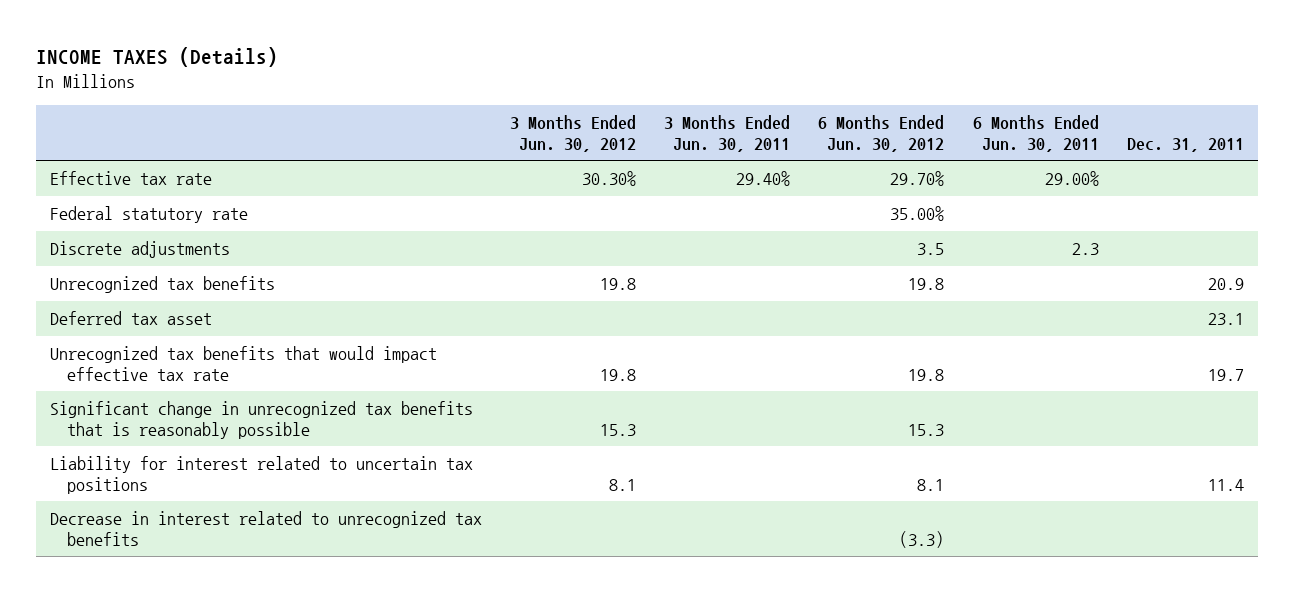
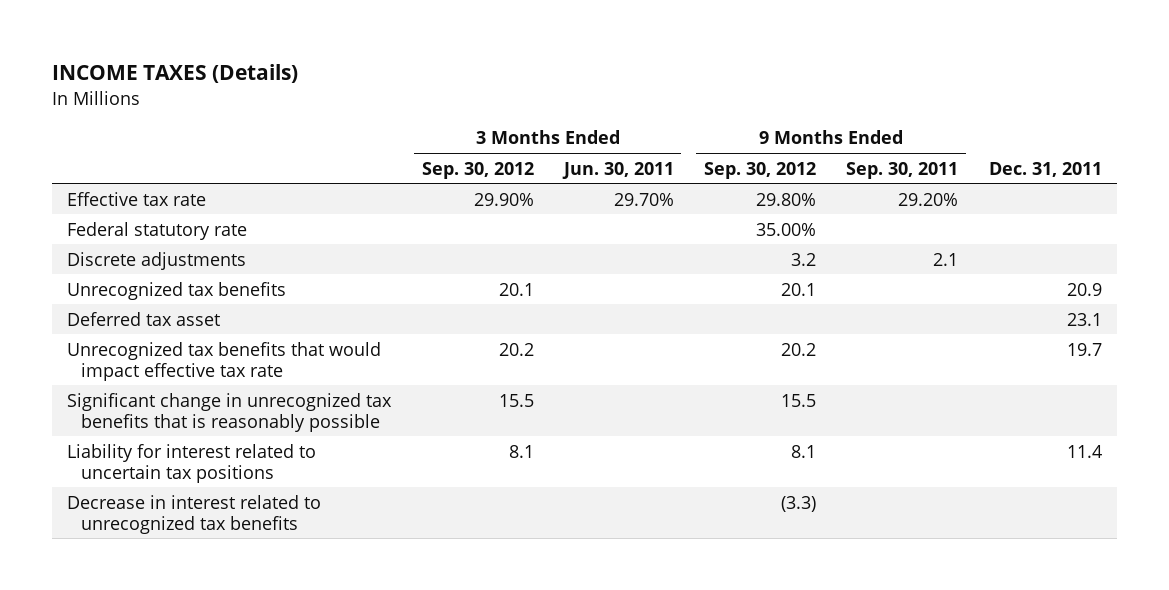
- | 3 Months Ended Jun. 30, 2012 | 3 Months Ended Jun. 30, 2011 | 6 Months Ended Jun. 30, 2012 | 6 Months Ended Jun. 30, 2011 | Dec. 31, 2011
+ | 3 Months Ended Sep. 30, 2012 | 3 Months Ended Jun. 30, 2011 | 9 Months Ended Sep. 30, 2012 | 9 Months Ended Sep. 30, 2011 | Dec. 31, 2011
- Effective tax rate | 30.30% | 29.40% | 29.70% | 29.00% |
+ Effective tax rate | 29.90% | 29.70% | 29.80% | 29.20% |

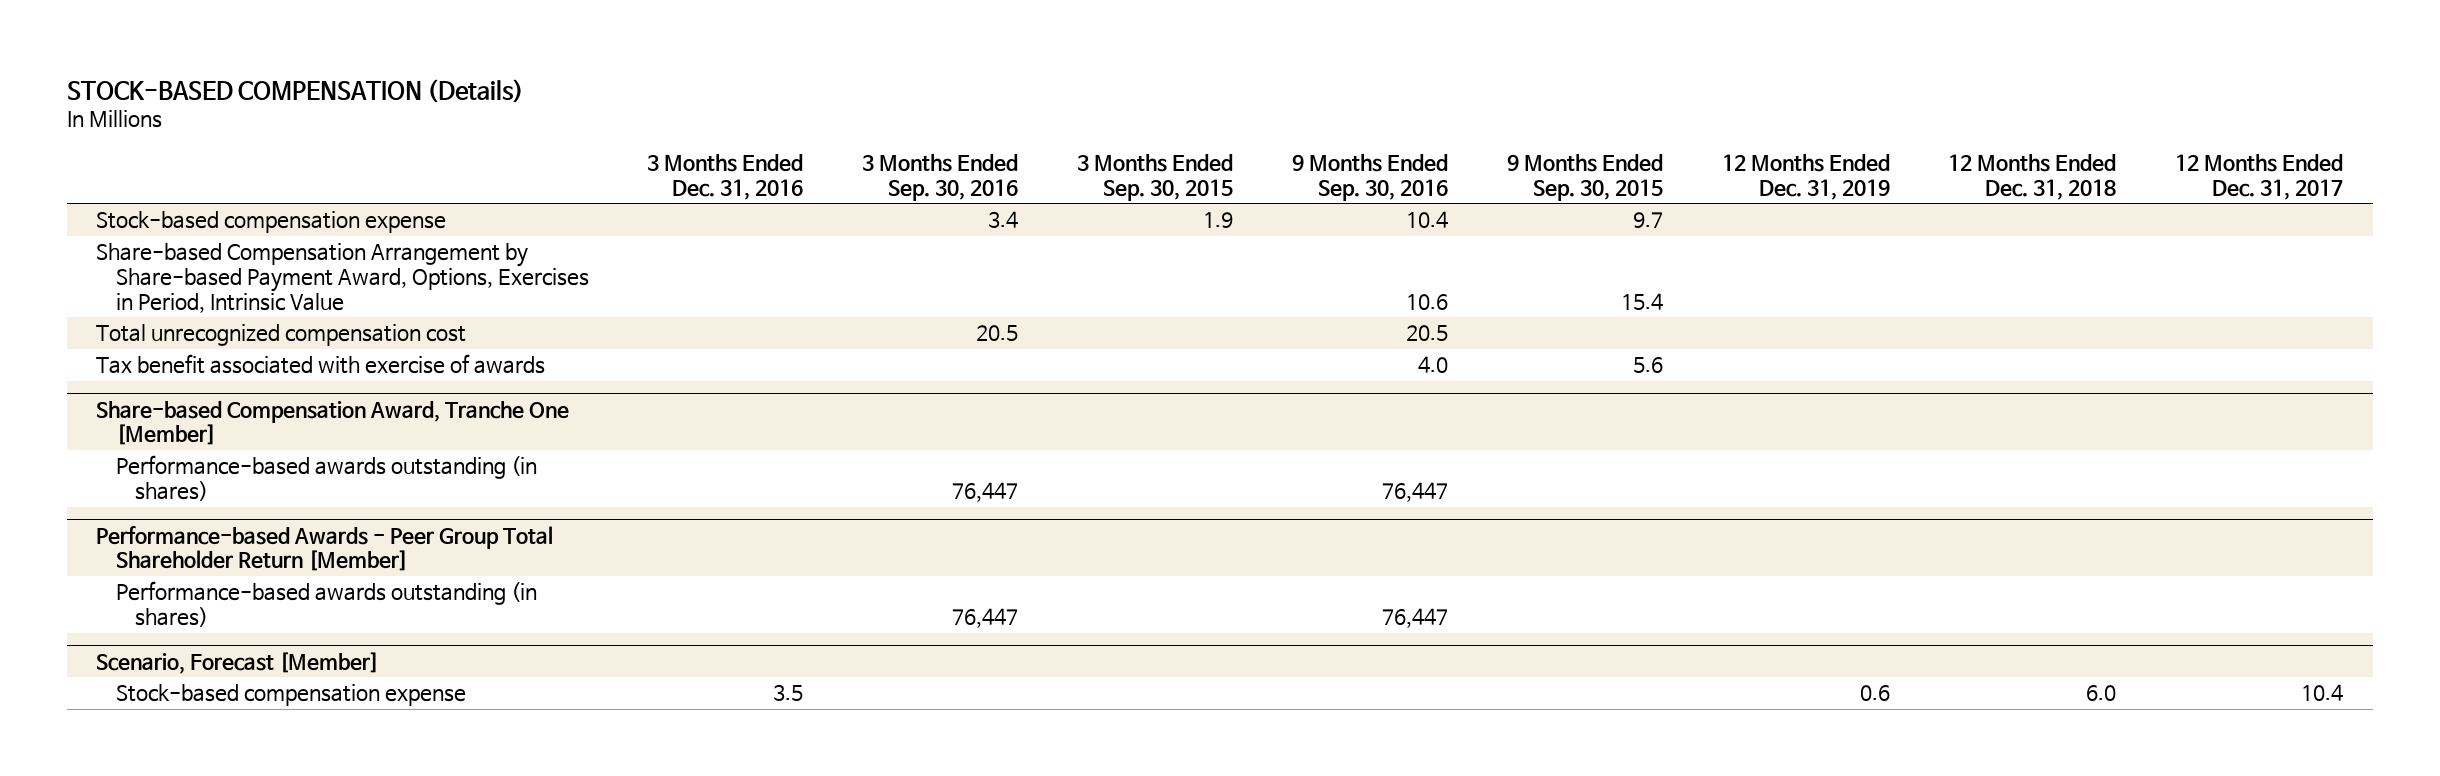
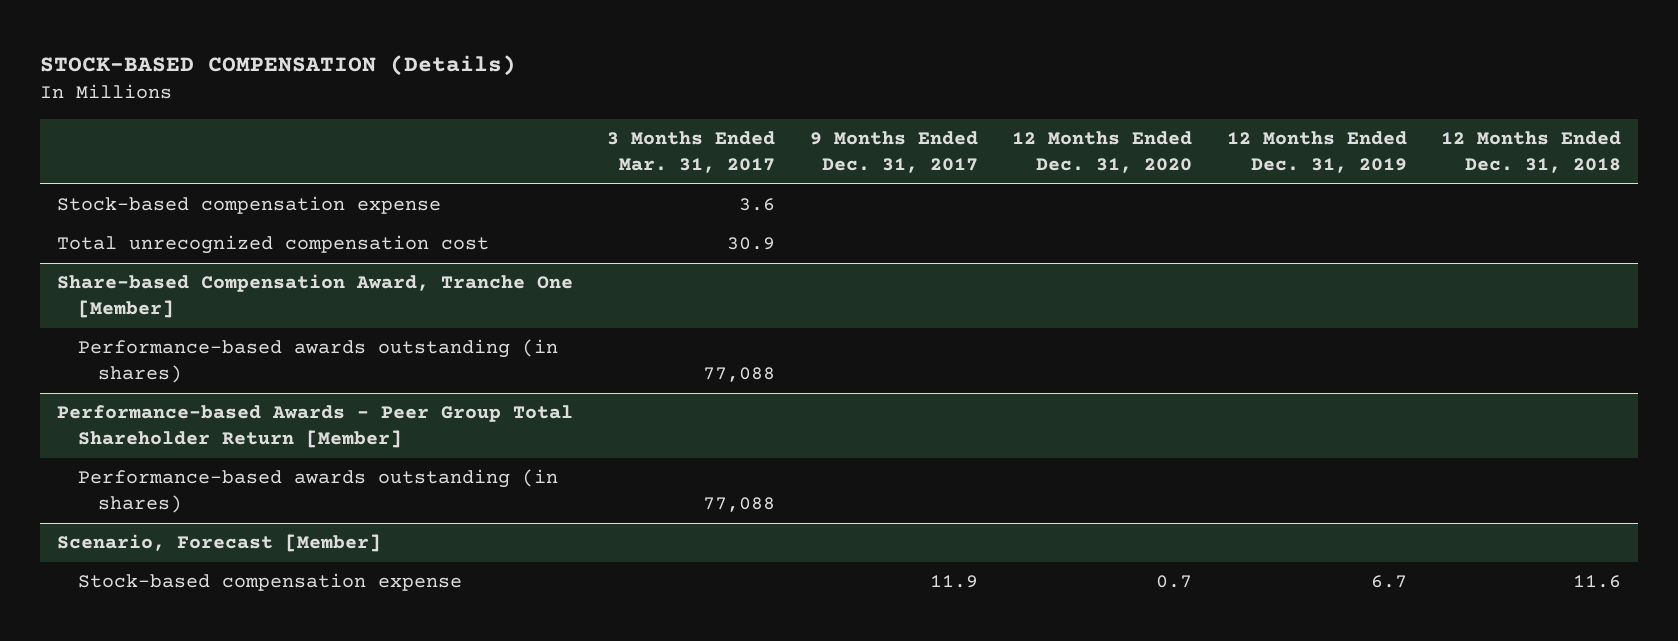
- | 3 Months Ended Dec. 31, 2016 | 3 Months Ended Sep. 30, 2016 | 3 Months Ended Sep. 30, 2015 | 9 Months Ended Sep. 30, 2016 | 9 Months Ended Sep. 30, 2015 | 12 Months Ended Dec. 31, 2019 | 12 Months Ended Dec. 31, 2018 | 12 Months Ended Dec. 31, 2017
+ | 3 Months Ended Mar. 31, 2017 | 9 Months Ended Dec. 31, 2017 | 12 Months Ended Dec. 31, 2020 | 12 Months Ended Dec. 31, 2019 | 12 Months Ended Dec. 31, 2018
- Share-based Compensation Arrangement by Share-based Payment Award, Options, Exercises in Period, Intrinsic Value | | | | 10.6 | 15.4 | | |
- Tax benefit associated with exercise of awards | | | | 4.0 | 5.6 | | |
@ Scenario, Forecast [Member]
- Stock-based compensation expense | 3.5 | | | | | 0.6 | 6.0 | 10.4
+ Stock-based compensation expense | | 11.9 | 0.7 | 6.7 | 11.6

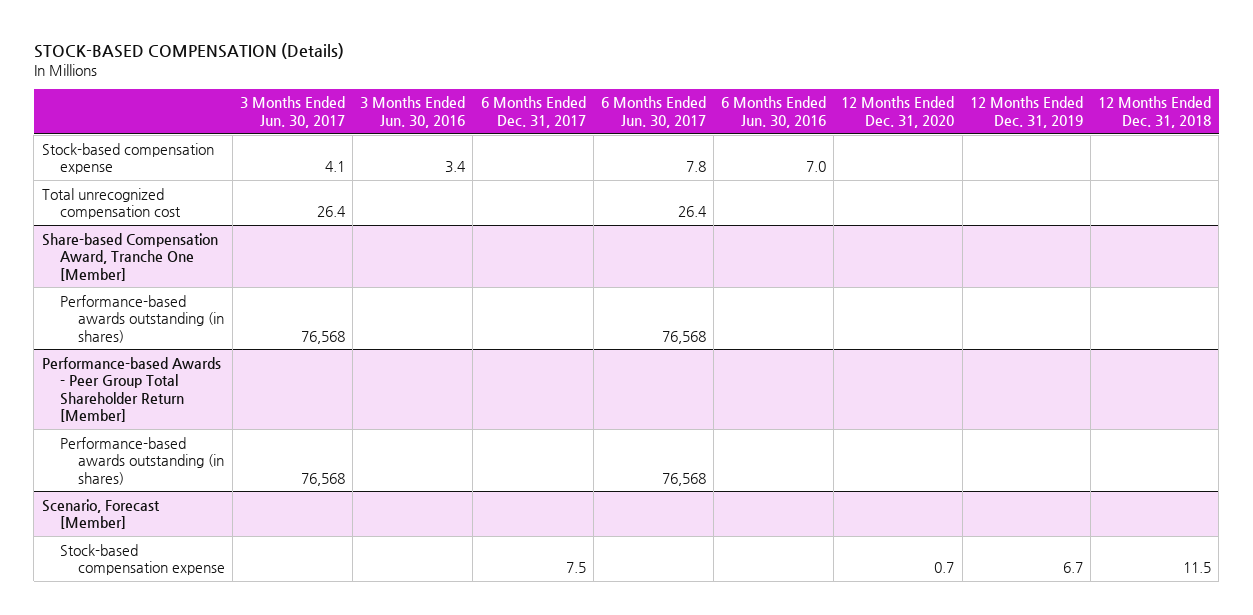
- | 3 Months Ended Mar. 31, 2017 | 9 Months Ended Dec. 31, 2017 | 12 Months Ended Dec. 31, 2020 | 12 Months Ended Dec. 31, 2019 | 12 Months Ended Dec. 31, 2018
+ | 3 Months Ended Jun. 30, 2017 | 3 Months Ended Jun. 30, 2016 | 6 Months Ended Dec. 31, 2017 | 6 Months Ended Jun. 30, 2017 | 6 Months Ended Jun. 30, 2016 | 12 Months Ended Dec. 31, 2020 | 12 Months Ended Dec. 31, 2019 | 12 Months Ended Dec. 31, 2018
@ Scenario, Forecast [Member]
- Stock-based compensation expense | | 11.9 | 0.7 | 6.7 | 11.6
+ Stock-based compensation expense | | | 7.5 | | | 0.7 | 6.7 | 11.5

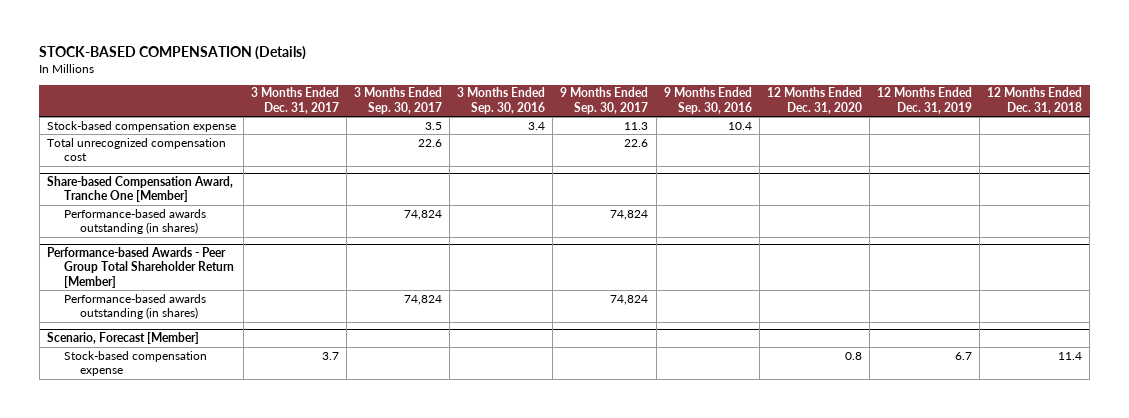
- | 3 Months Ended Jun. 30, 2017 | 3 Months Ended Jun. 30, 2016 | 6 Months Ended Dec. 31, 2017 | 6 Months Ended Jun. 30, 2017 | 6 Months Ended Jun. 30, 2016 | 12 Months Ended Dec. 31, 2020 | 12 Months Ended Dec. 31, 2019 | 12 Months Ended Dec. 31, 2018
+ | 3 Months Ended Dec. 31, 2017 | 3 Months Ended Sep. 30, 2017 | 3 Months Ended Sep. 30, 2016 | 9 Months Ended Sep. 30, 2017 | 9 Months Ended Sep. 30, 2016 | 12 Months Ended Dec. 31, 2020 | 12 Months Ended Dec. 31, 2019 | 12 Months Ended Dec. 31, 2018
@ Scenario, Forecast [Member]
- Stock-based compensation expense | | | 7.5 | | | 0.7 | 6.7 | 11.5
+ Stock-based compensation expense | 3.7 | | | | | 0.8 | 6.7 | 11.4

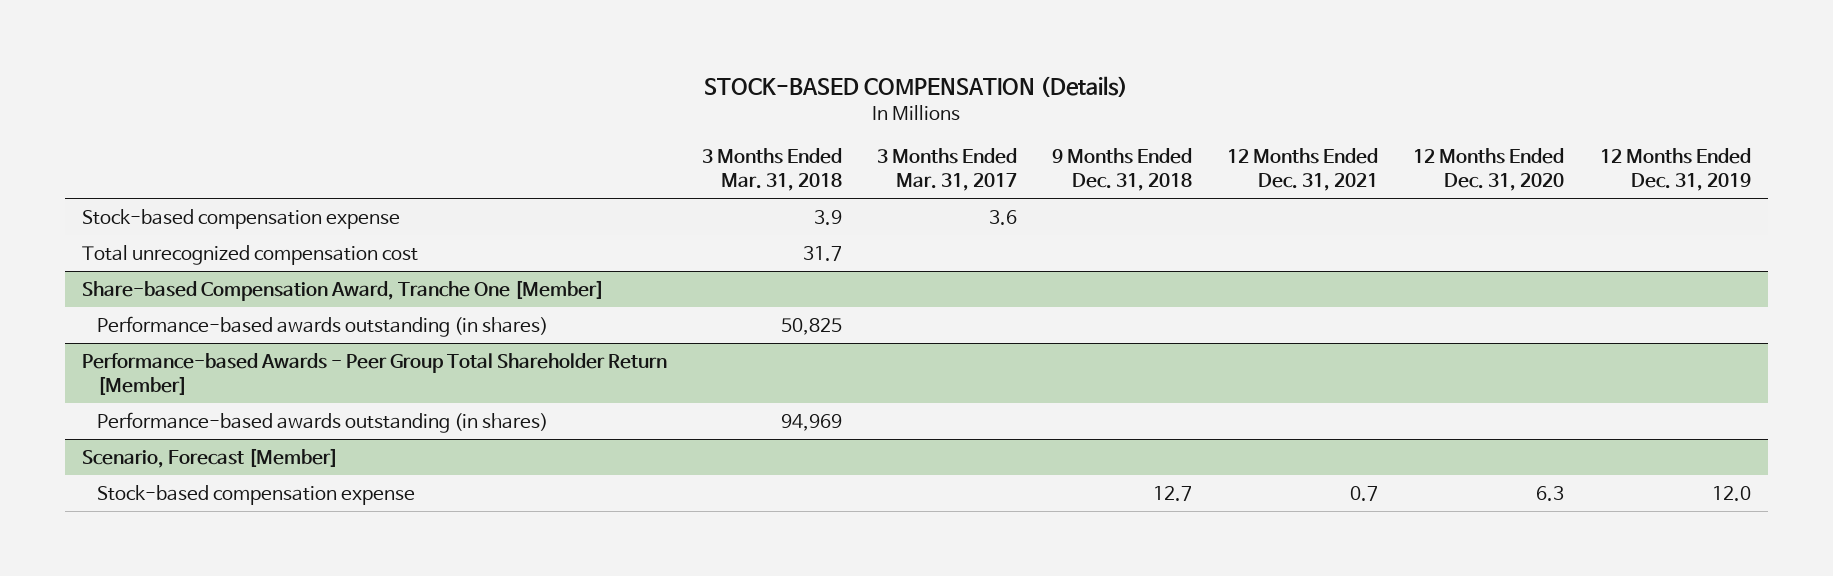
- | 3 Months Ended Dec. 31, 2017 | 3 Months Ended Sep. 30, 2017 | 3 Months Ended Sep. 30, 2016 | 9 Months Ended Sep. 30, 2017 | 9 Months Ended Sep. 30, 2016 | 12 Months Ended Dec. 31, 2020 | 12 Months Ended Dec. 31, 2019 | 12 Months Ended Dec. 31, 2018
+ | 3 Months Ended Mar. 31, 2018 | 3 Months Ended Mar. 31, 2017 | 9 Months Ended Dec. 31, 2018 | 12 Months Ended Dec. 31, 2021 | 12 Months Ended Dec. 31, 2020 | 12 Months Ended Dec. 31, 2019
@ Scenario, Forecast [Member]
- Stock-based compensation expense | 3.7 | | | | | 0.8 | 6.7 | 11.4
+ Stock-based compensation expense | | | 12.7 | 0.7 | 6.3 | 12.0

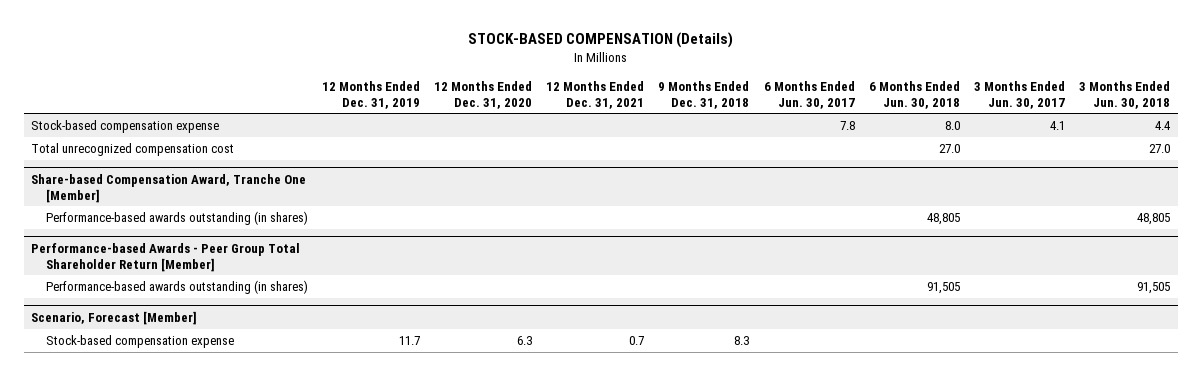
- | 3 Months Ended Mar. 31, 2018 | 3 Months Ended Mar. 31, 2017 | 9 Months Ended Dec. 31, 2018 | 12 Months Ended Dec. 31, 2021 | 12 Months Ended Dec. 31, 2020 | 12 Months Ended Dec. 31, 2019
+ | 12 Months Ended Dec. 31, 2019 | 12 Months Ended Dec. 31, 2020 | 12 Months Ended Dec. 31, 2021 | 9 Months Ended Dec. 31, 2018 | 6 Months Ended Jun. 30, 2017 | 6 Months Ended Jun. 30, 2018 | 3 Months Ended Jun. 30, 2017 | 3 Months Ended Jun. 30, 2018
@ Scenario, Forecast [Member]
- Stock-based compensation expense | | | 12.7 | 0.7 | 6.3 | 12.0
+ Stock-based compensation expense | 11.7 | 6.3 | 0.7 | 8.3 | | | |

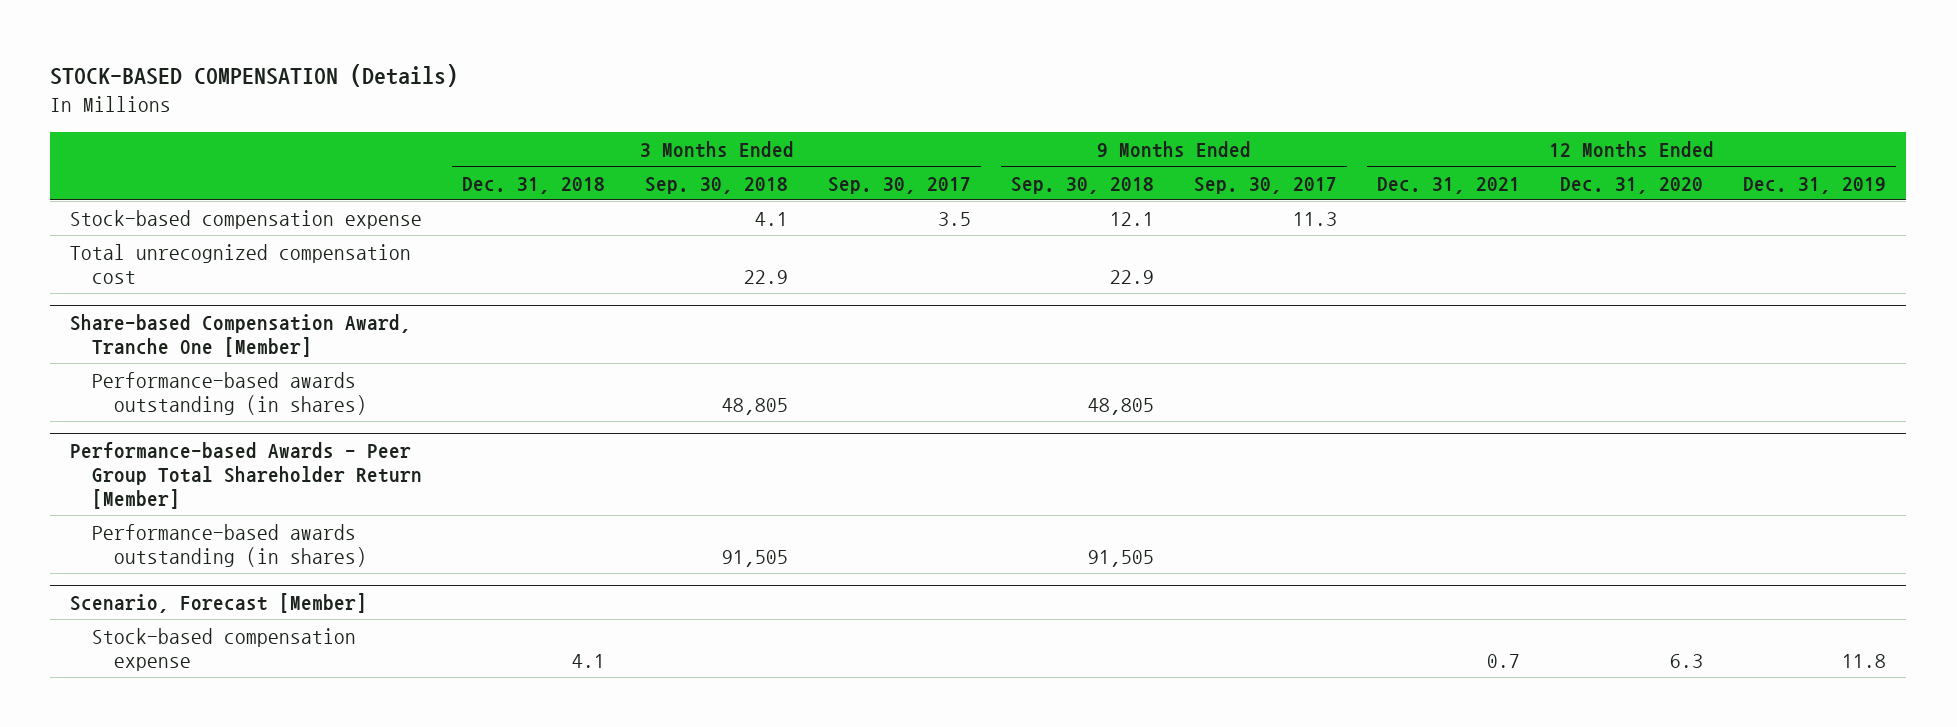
- | 12 Months Ended Dec. 31, 2019 | 12 Months Ended Dec. 31, 2020 | 12 Months Ended Dec. 31, 2021 | 9 Months Ended Dec. 31, 2018 | 6 Months Ended Jun. 30, 2017 | 6 Months Ended Jun. 30, 2018 | 3 Months Ended Jun. 30, 2017 | 3 Months Ended Jun. 30, 2018
+ | 3 Months Ended Dec. 31, 2018 | 3 Months Ended Sep. 30, 2018 | 3 Months Ended Sep. 30, 2017 | 9 Months Ended Sep. 30, 2018 | 9 Months Ended Sep. 30, 2017 | 12 Months Ended Dec. 31, 2021 | 12 Months Ended Dec. 31, 2020 | 12 Months Ended Dec. 31, 2019
@ Scenario, Forecast [Member]
- Stock-based compensation expense | 11.7 | 6.3 | 0.7 | 8.3 | | | |
+ Stock-based compensation expense | 4.1 | | | | | 0.7 | 6.3 | 11.8

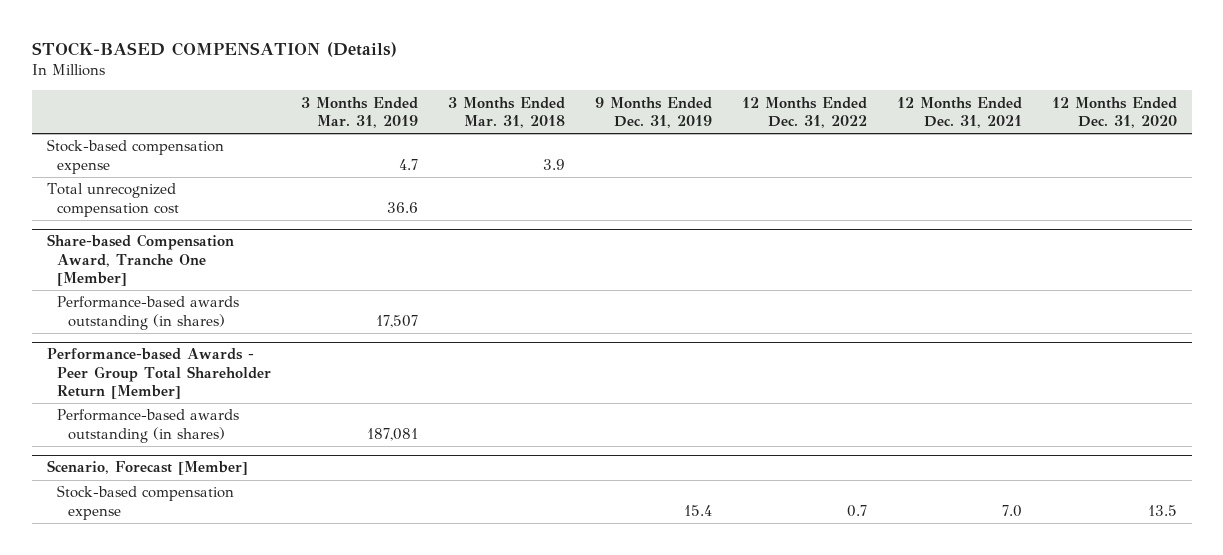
- | 3 Months Ended Dec. 31, 2018 | 3 Months Ended Sep. 30, 2018 | 3 Months Ended Sep. 30, 2017 | 9 Months Ended Sep. 30, 2018 | 9 Months Ended Sep. 30, 2017 | 12 Months Ended Dec. 31, 2021 | 12 Months Ended Dec. 31, 2020 | 12 Months Ended Dec. 31, 2019
+ | 3 Months Ended Mar. 31, 2019 | 3 Months Ended Mar. 31, 2018 | 9 Months Ended Dec. 31, 2019 | 12 Months Ended Dec. 31, 2022 | 12 Months Ended Dec. 31, 2021 | 12 Months Ended Dec. 31, 2020
@ Scenario, Forecast [Member]
- Stock-based compensation expense | 4.1 | | | | | 0.7 | 6.3 | 11.8
+ Stock-based compensation expense | | | 15.4 | 0.7 | 7.0 | 13.5

